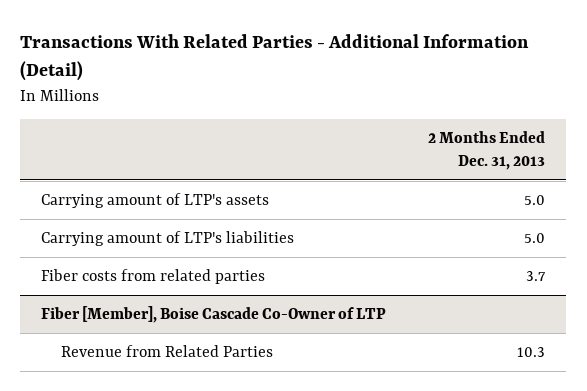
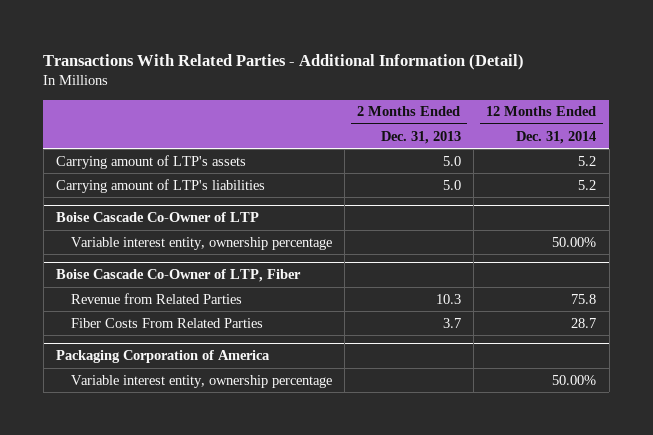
- | 2 Months Ended Dec. 31, 2013
+ | 2 Months Ended Dec. 31, 2013 | 12 Months Ended Dec. 31, 2014
- Fiber costs from related parties | 3.7
- Fiber [Member], Boise Cascade Co-Owner of LTP
+ Boise Cascade Co-Owner of LTP
+ Variable interest entity, ownership percentage | | 50.00%
+ Boise Cascade Co-Owner of LTP, Fiber
+ Fiber Costs From Related Parties | 3.7 | 28.7
+ Packaging Corporation of America
+ Variable interest entity, ownership percentage | | 50.00%

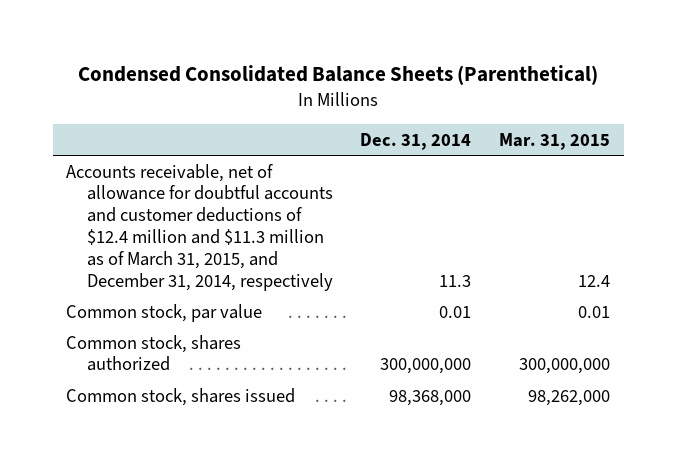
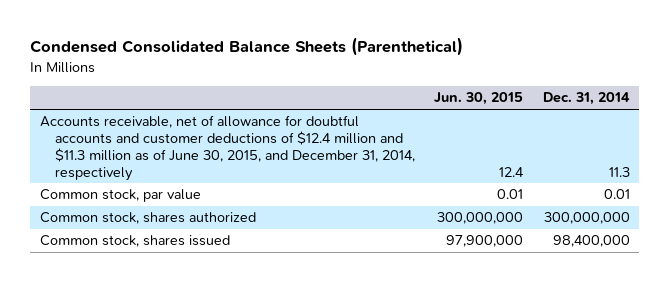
- | Dec. 31, 2014 | Mar. 31, 2015
+ | Jun. 30, 2015 | Dec. 31, 2014
- Accounts receivable, net of allowance for doubtful accounts and customer deductions of $12.4 million and $11.3 million as of March 31, 2015, and December 31, 2014, respectively | 11.3 | 12.4
+ Accounts receivable, net of allowance for doubtful accounts and customer deductions of $12.4 million and $11.3 million as of June 30, 2015, and December 31, 2014, respectively | 12.4 | 11.3
- Common stock, shares issued | 98,368,000 | 98,262,000
+ Common stock, shares issued | 97,900,000 | 98,400,000

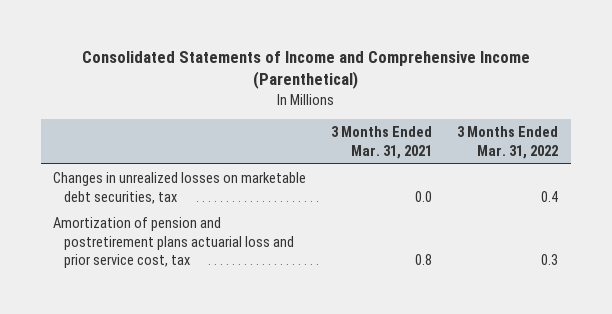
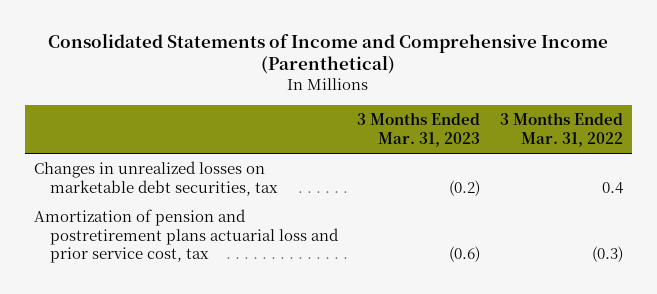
- | 3 Months Ended Mar. 31, 2021 | 3 Months Ended Mar. 31, 2022
+ | 3 Months Ended Mar. 31, 2023 | 3 Months Ended Mar. 31, 2022
- Amortization of pension and postretirement plans actuarial loss and prior service cost, tax | 0.8 | 0.3
+ Amortization of pension and postretirement plans actuarial loss and prior service cost, tax | (0.6) | (0.3)

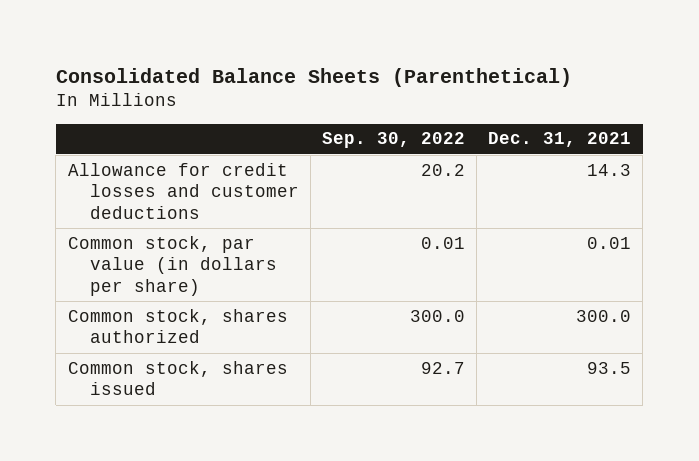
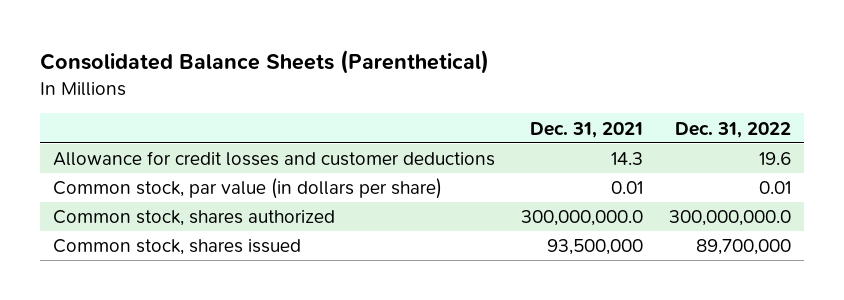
- | Sep. 30, 2022 | Dec. 31, 2021
+ | Dec. 31, 2021 | Dec. 31, 2022
- Common stock, shares authorized | 300.0 | 300.0
- Common stock, shares issued | 92.7 | 93.5
+ Common stock, shares authorized | 300,000,000.0 | 300,000,000.0
+ Common stock, shares issued | 93,500,000 | 89,700,000

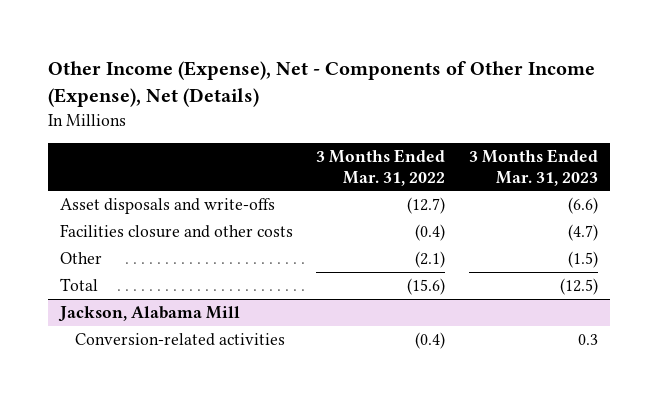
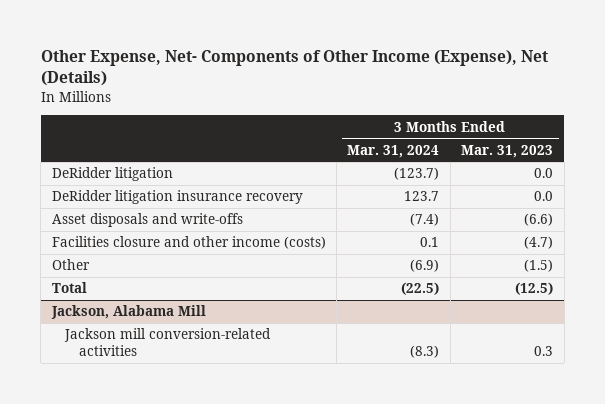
- Other Income (Expense), Net - Components of Other Income (Expense), Net (Details)
+ Other Expense, Net- Components of Other Income (Expense), Net (Details)
- | 3 Months Ended Mar. 31, 2022 | 3 Months Ended Mar. 31, 2023
+ | 3 Months Ended Mar. 31, 2024 | 3 Months Ended Mar. 31, 2023
+ DeRidder litigation | (123.7) | 0.0
+ DeRidder litigation insurance recovery | 123.7 | 0.0
- Facilities closure and other costs | (0.4) | (4.7)
+ Facilities closure and other income (costs) | 0.1 | (4.7)
@ Jackson, Alabama Mill
- Conversion-related activities | (0.4) | 0.3
+ Jackson mill conversion-related activities | (8.3) | 0.3

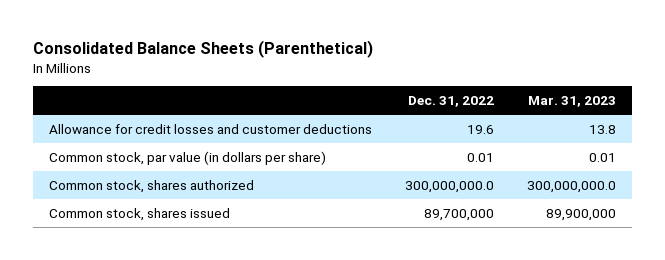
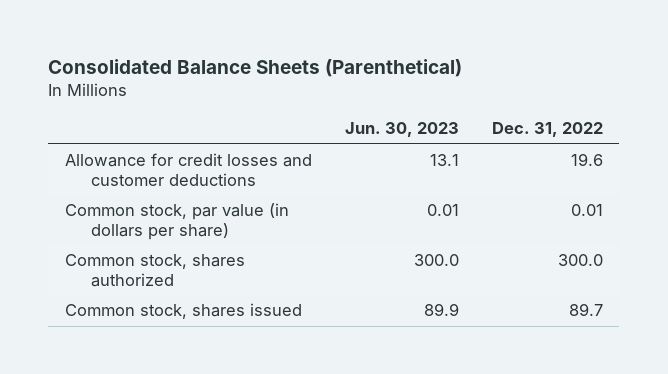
- | Dec. 31, 2022 | Mar. 31, 2023
+ | Jun. 30, 2023 | Dec. 31, 2022
- Common stock, shares authorized | 300,000,000.0 | 300,000,000.0
- Common stock, shares issued | 89,700,000 | 89,900,000
+ Common stock, shares authorized | 300.0 | 300.0
+ Common stock, shares issued | 89.9 | 89.7

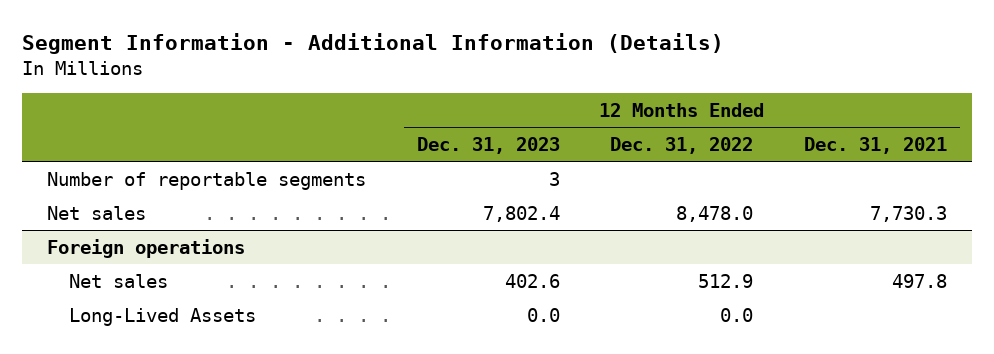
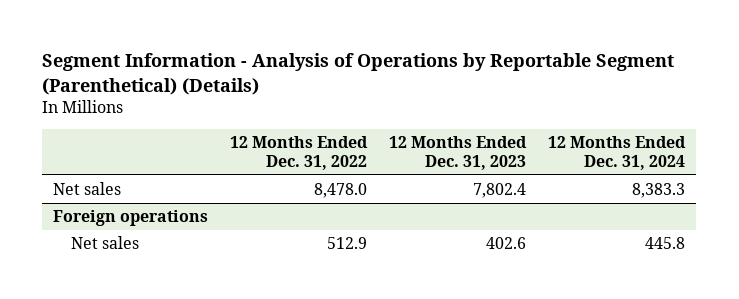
- Segment Information - Additional Information (Details)
+ Segment Information - Analysis of Operations by Reportable Segment (Parenthetical) (Details)
- | 12 Months Ended Dec. 31, 2023 | 12 Months Ended Dec. 31, 2022 | 12 Months Ended Dec. 31, 2021
+ | 12 Months Ended Dec. 31, 2022 | 12 Months Ended Dec. 31, 2023 | 12 Months Ended Dec. 31, 2024
- Number of reportable segments | 3 | |
@ Foreign operations
- Long-Lived Assets | 0.0 | 0.0 |

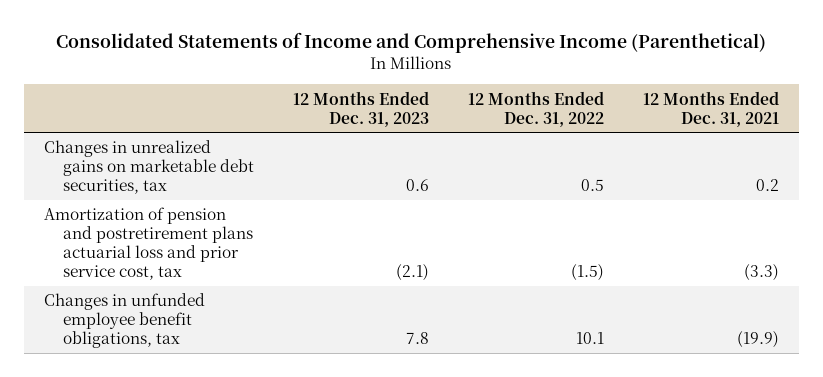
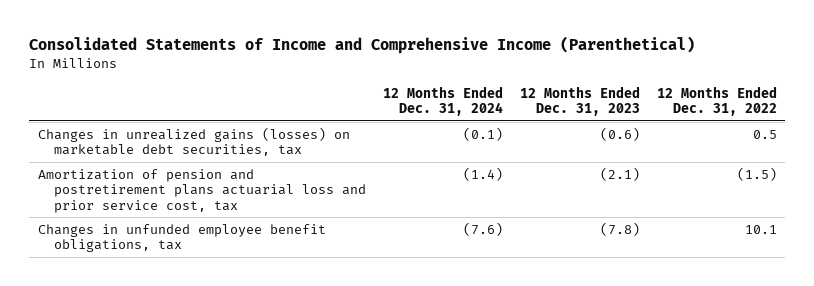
- | 12 Months Ended Dec. 31, 2023 | 12 Months Ended Dec. 31, 2022 | 12 Months Ended Dec. 31, 2021
+ | 12 Months Ended Dec. 31, 2024 | 12 Months Ended Dec. 31, 2023 | 12 Months Ended Dec. 31, 2022
- Changes in unrealized gains on marketable debt securities, tax | 0.6 | 0.5 | 0.2
+ Changes in unrealized gains (losses) on marketable debt securities, tax | (0.1) | (0.6) | 0.5
- Changes in unfunded employee benefit obligations, tax | 7.8 | 10.1 | (19.9)
+ Changes in unfunded employee benefit obligations, tax | (7.6) | (7.8) | 10.1

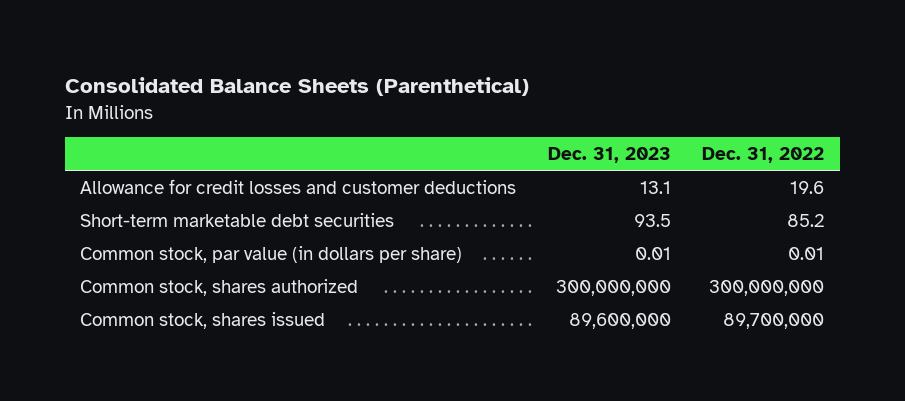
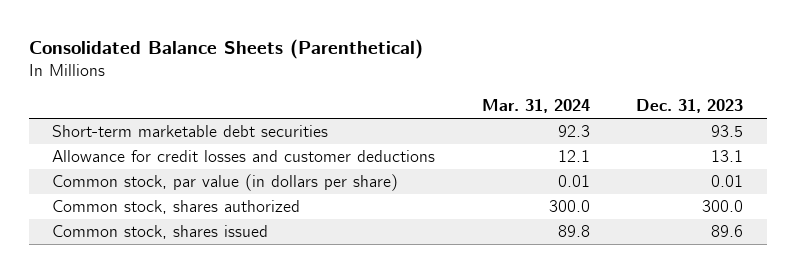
- | Dec. 31, 2023 | Dec. 31, 2022
+ | Mar. 31, 2024 | Dec. 31, 2023
moved down: Allowance for credit losses and customer deductions | 12.1 | 13.1
- Common stock, shares authorized | 300,000,000 | 300,000,000
- Common stock, shares issued | 89,600,000 | 89,700,000
+ Common stock, shares authorized | 300.0 | 300.0
+ Common stock, shares issued | 89.8 | 89.6

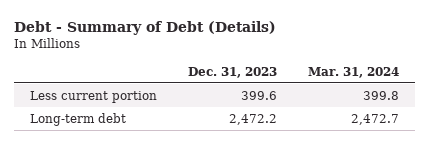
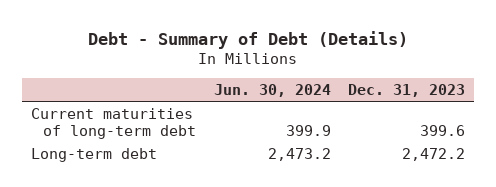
- | Dec. 31, 2023 | Mar. 31, 2024
+ | Jun. 30, 2024 | Dec. 31, 2023
- Less current portion | 399.6 | 399.8
+ Current maturities of long-term debt | 399.9 | 399.6

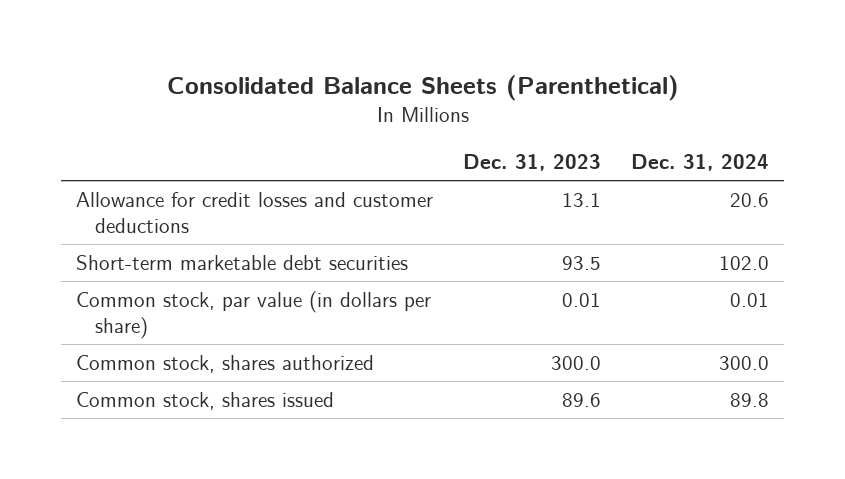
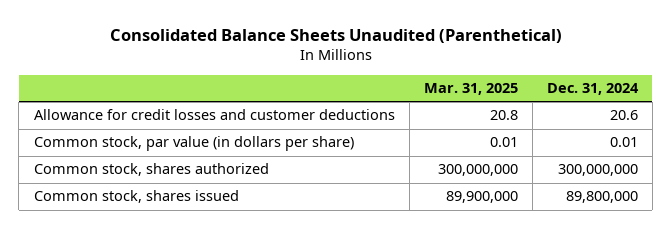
- Consolidated Balance Sheets (Parenthetical)
+ Consolidated Balance Sheets Unaudited (Parenthetical)
- | Dec. 31, 2023 | Dec. 31, 2024
+ | Mar. 31, 2025 | Dec. 31, 2024
- Short-term marketable debt securities | 93.5 | 102.0
- Common stock, shares authorized | 300.0 | 300.0
- Common stock, shares issued | 89.6 | 89.8
+ Common stock, shares authorized | 300,000,000 | 300,000,000
+ Common stock, shares issued | 89,900,000 | 89,800,000

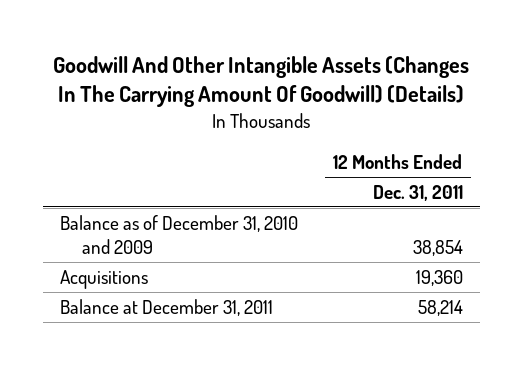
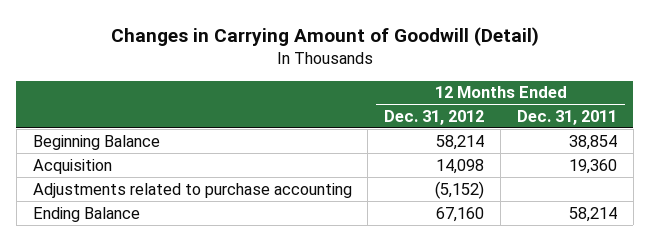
- Goodwill And Other Intangible Assets (Changes In The Carrying Amount Of Goodwill) (Details)
+ Changes in Carrying Amount of Goodwill (Detail)
- | 12 Months Ended Dec. 31, 2011
+ | 12 Months Ended Dec. 31, 2012 | 12 Months Ended Dec. 31, 2011
- Balance as of December 31, 2010 and 2009 | 38,854
- Acquisitions | 19,360
- Balance at December 31, 2011 | 58,214
+ Beginning Balance | 58,214 | 38,854
+ Acquisition | 14,098 | 19,360
+ Adjustments related to purchase accounting | (5,152) |
+ Ending Balance | 67,160 | 58,214

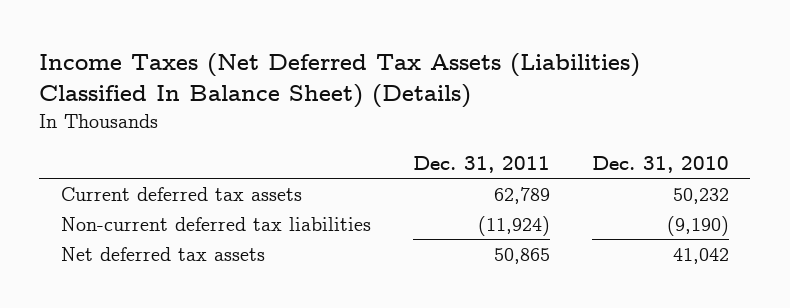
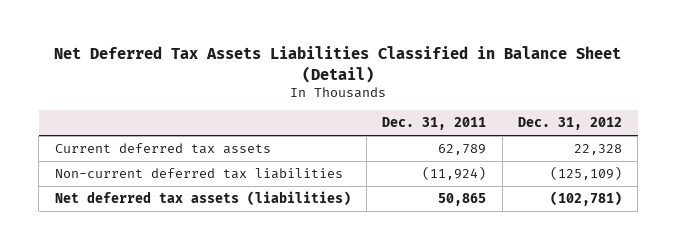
- Income Taxes (Net Deferred Tax Assets (Liabilities) Classified In Balance Sheet) (Details)
+ Net Deferred Tax Assets Liabilities Classified in Balance Sheet (Detail)
- | Dec. 31, 2011 | Dec. 31, 2010
+ | Dec. 31, 2011 | Dec. 31, 2012
- Net deferred tax assets | 50,865 | 41,042
+ Net deferred tax assets (liabilities) | 50,865 | (102,781)

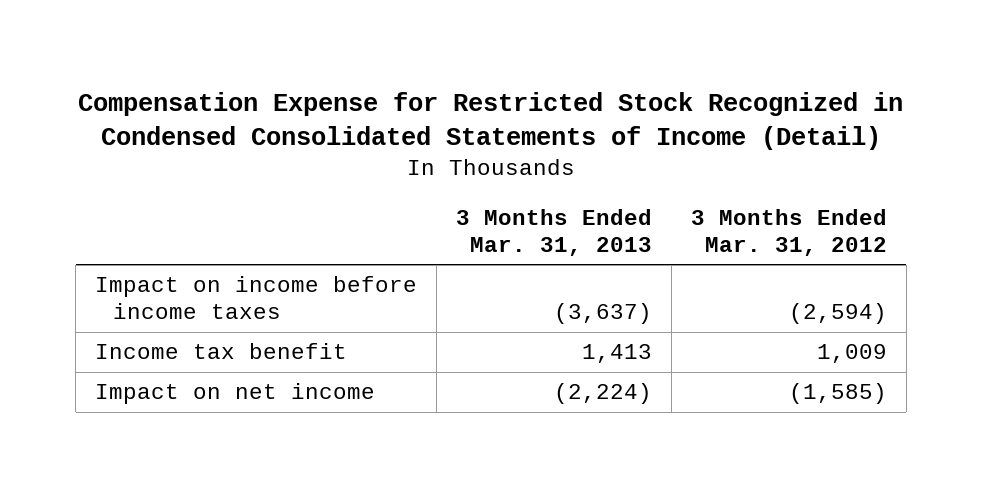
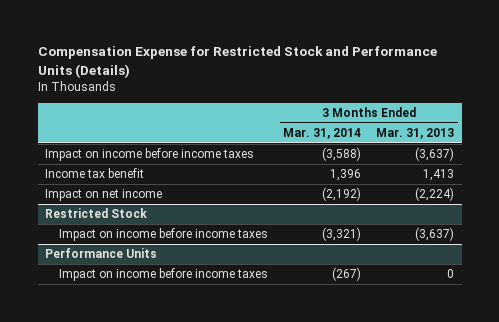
- Compensation Expense for Restricted Stock Recognized in Condensed Consolidated Statements of Income (Detail)
+ Compensation Expense for Restricted Stock and Performance Units (Details)
- | 3 Months Ended Mar. 31, 2013 | 3 Months Ended Mar. 31, 2012
+ | 3 Months Ended Mar. 31, 2014 | 3 Months Ended Mar. 31, 2013
+ Restricted Stock
+ Impact on income before income taxes | (3,321) | (3,637)
+ Performance Units
+ Impact on income before income taxes | (267) | 0

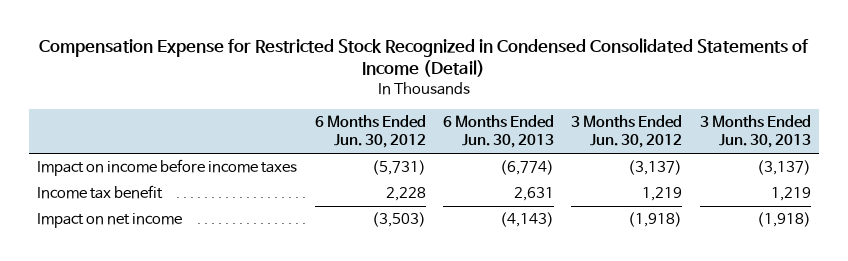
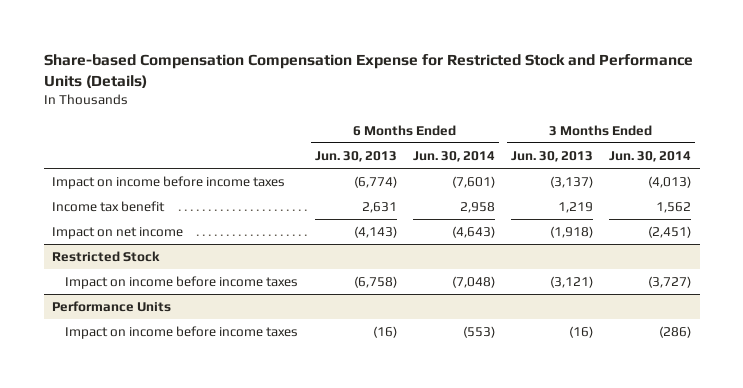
- Compensation Expense for Restricted Stock Recognized in Condensed Consolidated Statements of Income (Detail)
+ Share-based Compensation Compensation Expense for Restricted Stock and Performance Units (Details)
- | 6 Months Ended Jun. 30, 2012 | 6 Months Ended Jun. 30, 2013 | 3 Months Ended Jun. 30, 2012 | 3 Months Ended Jun. 30, 2013
+ | 6 Months Ended Jun. 30, 2013 | 6 Months Ended Jun. 30, 2014 | 3 Months Ended Jun. 30, 2013 | 3 Months Ended Jun. 30, 2014
+ Restricted Stock
+ Impact on income before income taxes | (6,758) | (7,048) | (3,121) | (3,727)
+ Performance Units
+ Impact on income before income taxes | (16) | (553) | (16) | (286)

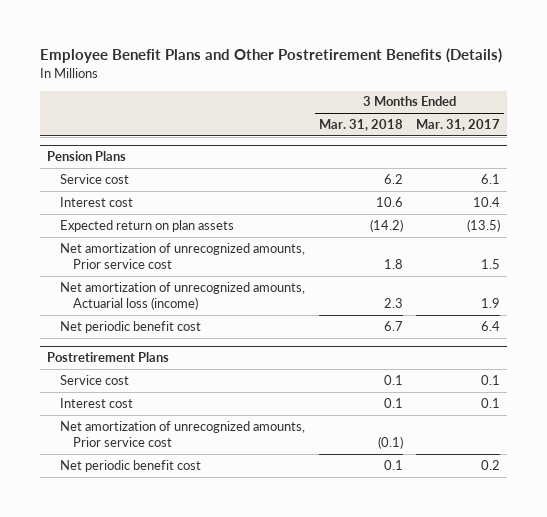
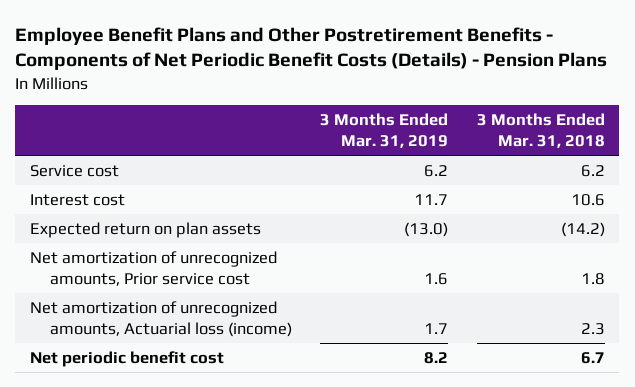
- Employee Benefit Plans and Other Postretirement Benefits (Details)
+ Employee Benefit Plans and Other Postretirement Benefits - Components of Net Periodic Benefit Costs (Details) - Pension Plans
- | 3 Months Ended Mar. 31, 2018 | 3 Months Ended Mar. 31, 2017
+ | 3 Months Ended Mar. 31, 2019 | 3 Months Ended Mar. 31, 2018
- Pension Plans
- Postretirement Plans
- Service cost | 0.1 | 0.1
- Interest cost | 0.1 | 0.1
- Net amortization of unrecognized amounts, Prior service cost | (0.1) |
- Net periodic benefit cost | 0.1 | 0.2

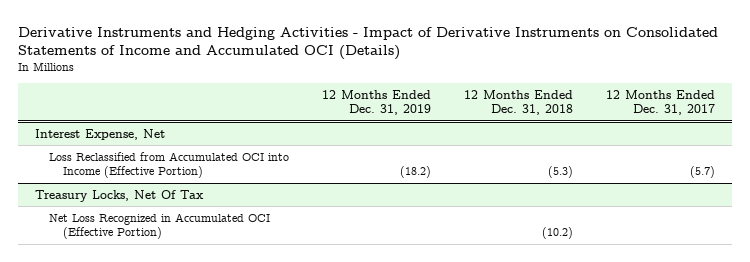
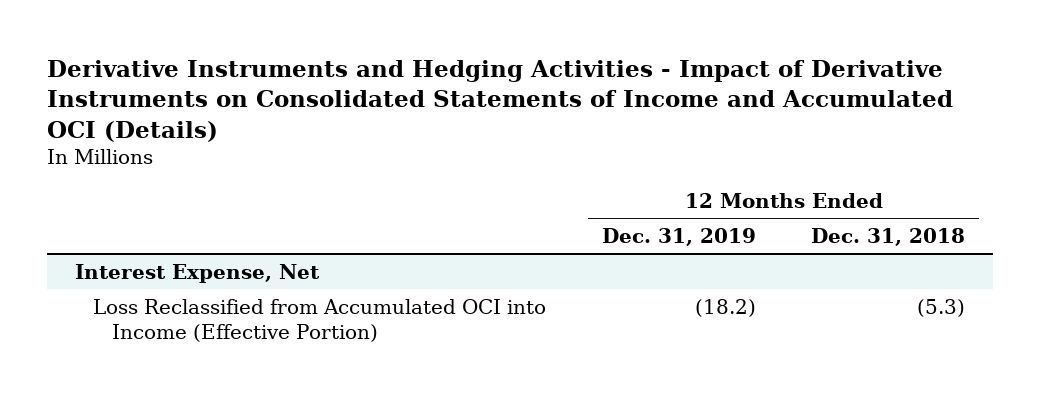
- | 12 Months Ended Dec. 31, 2019 | 12 Months Ended Dec. 31, 2018 | 12 Months Ended Dec. 31, 2017
+ | 12 Months Ended Dec. 31, 2019 | 12 Months Ended Dec. 31, 2018
- Treasury Locks, Net Of Tax
- Net Loss Recognized in Accumulated OCI (Effective Portion) | | (10.2) |

